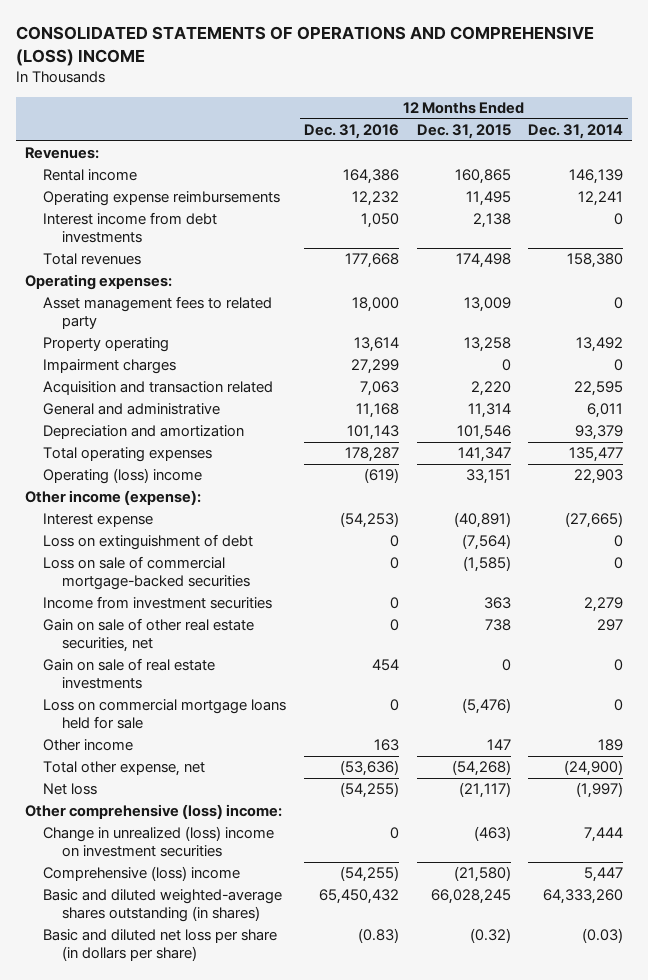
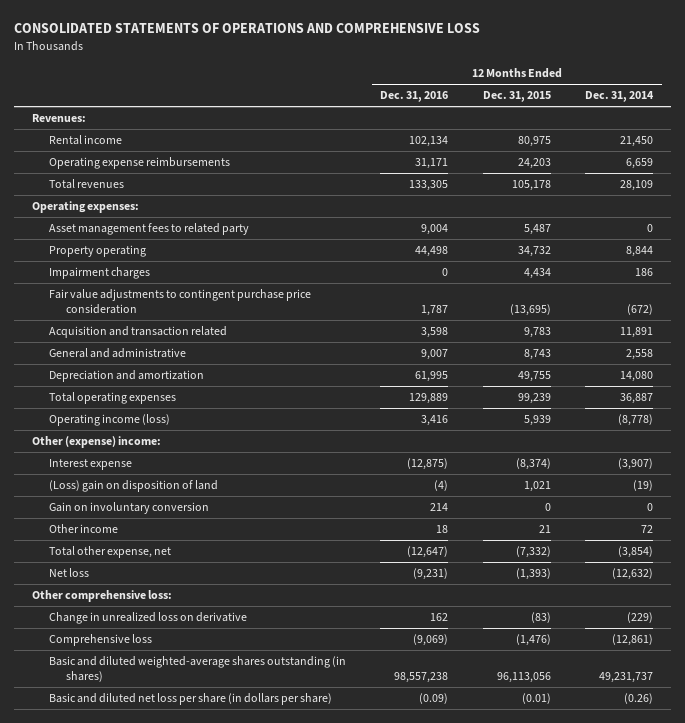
- CONSOLIDATED STATEMENTS OF OPERATIONS AND COMPREHENSIVE (LOSS) INCOME
+ CONSOLIDATED STATEMENTS OF OPERATIONS AND COMPREHENSIVE LOSS
- Rental income | 164,386 | 160,865 | 146,139
- Operating expense reimbursements | 12,232 | 11,495 | 12,241
- Interest income from debt investments | 1,050 | 2,138 | 0
- Total revenues | 177,668 | 174,498 | 158,380
+ Rental income | 102,134 | 80,975 | 21,450
+ Operating expense reimbursements | 31,171 | 24,203 | 6,659
+ Total revenues | 133,305 | 105,178 | 28,109
- Asset management fees to related party | 18,000 | 13,009 | 0
- Property operating | 13,614 | 13,258 | 13,492
- Impairment charges | 27,299 | 0 | 0
- Acquisition and transaction related | 7,063 | 2,220 | 22,595
- General and administrative | 11,168 | 11,314 | 6,011
- Depreciation and amortization | 101,143 | 101,546 | 93,379
- Total operating expenses | 178,287 | 141,347 | 135,477
- Operating (loss) income | (619) | 33,151 | 22,903
- Other income (expense):
- Interest expense | (54,253) | (40,891) | (27,665)
- Loss on extinguishment of debt | 0 | (7,564) | 0
- Loss on sale of commercial mortgage-backed securities | 0 | (1,585) | 0
- Income from investment securities | 0 | 363 | 2,279
- Gain on sale of other real estate securities, net | 0 | 738 | 297
- Gain on sale of real estate investments | 454 | 0 | 0
- Loss on commercial mortgage loans held for sale | 0 | (5,476) | 0
- Other income | 163 | 147 | 189
- Total other expense, net | (53,636) | (54,268) | (24,900)
- Net loss | (54,255) | (21,117) | (1,997)
- Other comprehensive (loss) income:
- Change in unrealized (loss) income on investment securities | 0 | (463) | 7,444
- Comprehensive (loss) income | (54,255) | (21,580) | 5,447
- Basic and diluted weighted-average shares outstanding (in shares) | 65,450,432 | 66,028,245 | 64,333,260
- Basic and diluted net loss per share (in dollars per share) | (0.83) | (0.32) | (0.03)
+ Asset management fees to related party | 9,004 | 5,487 | 0
+ Property operating | 44,498 | 34,732 | 8,844
+ Impairment charges | 0 | 4,434 | 186
+ Fair value adjustments to contingent purchase price consideration | 1,787 | (13,695) | (672)
+ Acquisition and transaction related | 3,598 | 9,783 | 11,891
+ General and administrative | 9,007 | 8,743 | 2,558
+ Depreciation and amortization | 61,995 | 49,755 | 14,080
+ Total operating expenses | 129,889 | 99,239 | 36,887
+ Operating income (loss) | 3,416 | 5,939 | (8,778)
+ Other (expense) income:
+ Interest expense | (12,875) | (8,374) | (3,907)
+ (Loss) gain on disposition of land | (4) | 1,021 | (19)
+ Gain on involuntary conversion | 214 | 0 | 0
+ Other income | 18 | 21 | 72
+ Total other expense, net | (12,647) | (7,332) | (3,854)
+ Net loss | (9,231) | (1,393) | (12,632)
+ Other comprehensive loss:
+ Change in unrealized loss on derivative | 162 | (83) | (229)
+ Comprehensive loss | (9,069) | (1,476) | (12,861)
+ Basic and diluted weighted-average shares outstanding (in shares) | 98,557,238 | 96,113,056 | 49,231,737
+ Basic and diluted net loss per share (in dollars per share) | (0.09) | (0.01) | (0.26)

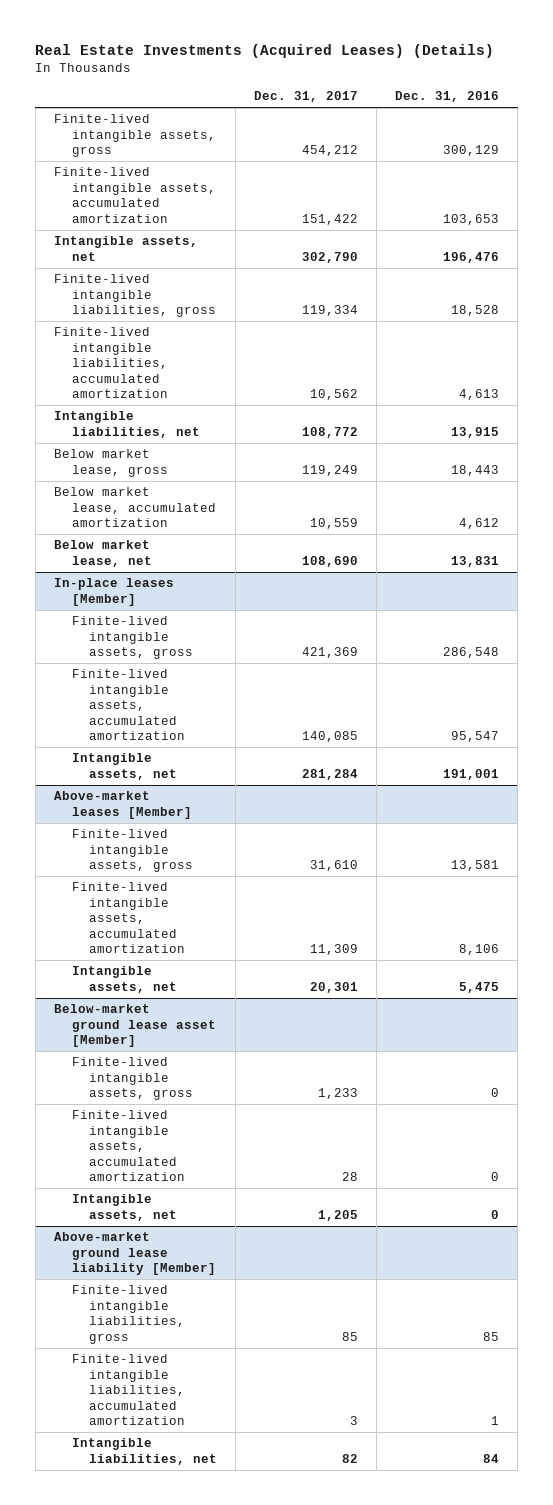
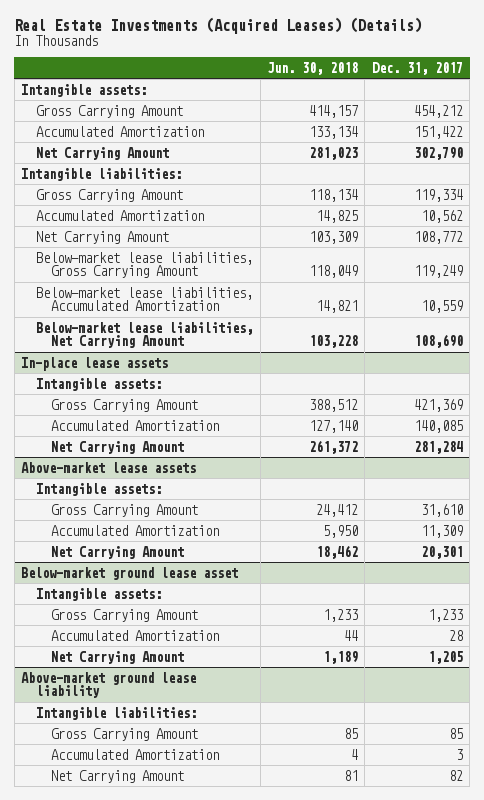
- | Dec. 31, 2017 | Dec. 31, 2016
+ | Jun. 30, 2018 | Dec. 31, 2017
- Finite-lived intangible assets, gross | 454,212 | 300,129
- Finite-lived intangible assets, accumulated amortization | 151,422 | 103,653
- Intangible assets, net | 302,790 | 196,476
- Finite-lived intangible liabilities, gross | 119,334 | 18,528
- Finite-lived intangible liabilities, accumulated amortization | 10,562 | 4,613
- Intangible liabilities, net | 108,772 | 13,915
- Below market lease, gross | 119,249 | 18,443
- Below market lease, accumulated amortization | 10,559 | 4,612
- Below market lease, net | 108,690 | 13,831
- In-place leases [Member]
- Finite-lived intangible assets, gross | 421,369 | 286,548
- Finite-lived intangible assets, accumulated amortization | 140,085 | 95,547
- Intangible assets, net | 281,284 | 191,001
- Above-market leases [Member]
- Finite-lived intangible assets, gross | 31,610 | 13,581
- Finite-lived intangible assets, accumulated amortization | 11,309 | 8,106
- Intangible assets, net | 20,301 | 5,475
- Below-market ground lease asset [Member]
- Finite-lived intangible assets, gross | 1,233 | 0
- Finite-lived intangible assets, accumulated amortization | 28 | 0
- Intangible assets, net | 1,205 | 0
- Above-market ground lease liability [Member]
- Finite-lived intangible liabilities, gross | 85 | 85
- Finite-lived intangible liabilities, accumulated amortization | 3 | 1
- Intangible liabilities, net | 82 | 84
+ Intangible assets:
+ Gross Carrying Amount | 414,157 | 454,212
+ Accumulated Amortization | 133,134 | 151,422
+ Net Carrying Amount | 281,023 | 302,790
+ Intangible liabilities:
+ Gross Carrying Amount | 118,134 | 119,334
+ Accumulated Amortization | 14,825 | 10,562
+ Net Carrying Amount | 103,309 | 108,772
+ Below-market lease liabilities, Gross Carrying Amount | 118,049 | 119,249
+ Below-market lease liabilities, Accumulated Amortization | 14,821 | 10,559
+ Below-market lease liabilities, Net Carrying Amount | 103,228 | 108,690
+ In-place lease assets
+ Intangible assets:
+ Gross Carrying Amount | 388,512 | 421,369
+ Accumulated Amortization | 127,140 | 140,085
+ Net Carrying Amount | 261,372 | 281,284
+ Above-market lease assets
+ Intangible assets:
+ Gross Carrying Amount | 24,412 | 31,610
+ Accumulated Amortization | 5,950 | 11,309
+ Net Carrying Amount | 18,462 | 20,301
+ Below-market ground lease asset
+ Intangible assets:
+ Gross Carrying Amount | 1,233 | 1,233
+ Accumulated Amortization | 44 | 28
+ Net Carrying Amount | 1,189 | 1,205
+ Above-market ground lease liability
+ Intangible liabilities:
+ Gross Carrying Amount | 85 | 85
+ Accumulated Amortization | 4 | 3
+ Net Carrying Amount | 81 | 82

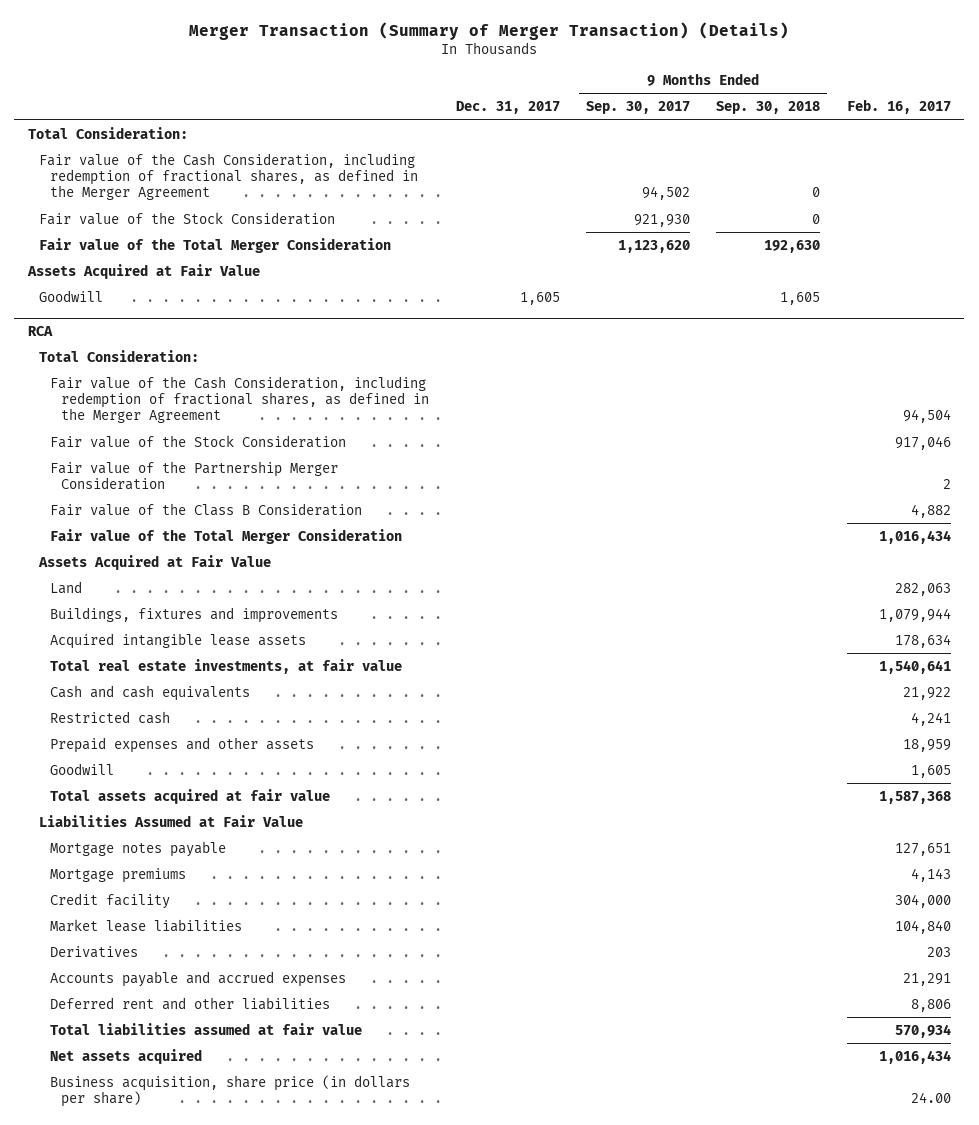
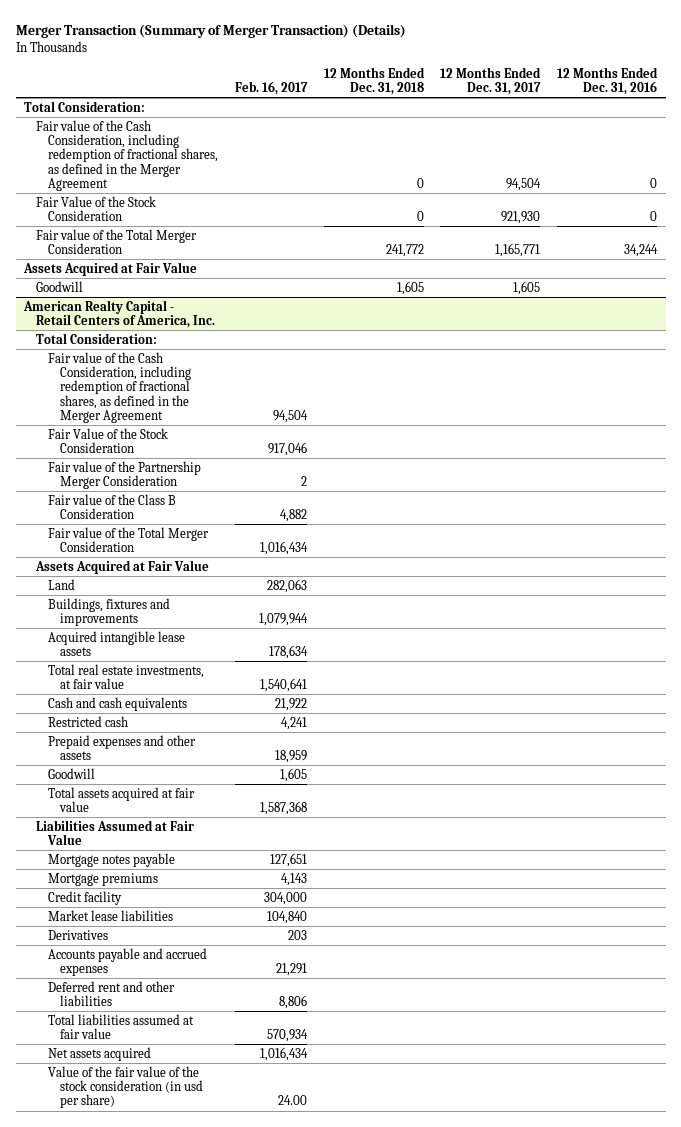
- | Dec. 31, 2017 | 9 Months Ended Sep. 30, 2017 | 9 Months Ended Sep. 30, 2018 | Feb. 16, 2017
+ | Feb. 16, 2017 | 12 Months Ended Dec. 31, 2018 | 12 Months Ended Dec. 31, 2017 | 12 Months Ended Dec. 31, 2016
- Fair value of the Stock Consideration | | 921,930 | 0 |
+ Fair Value of the Stock Consideration | | 0 | 921,930 | 0
- RCA
+ American Realty Capital - Retail Centers of America, Inc.
- Fair value of the Stock Consideration | | | | 917,046
+ Fair Value of the Stock Consideration | 917,046 | | |
- Business acquisition, share price (in dollars per share) | | | | 24.00
+ Value of the fair value of the stock consideration (in usd per share) | 24.00 | | |

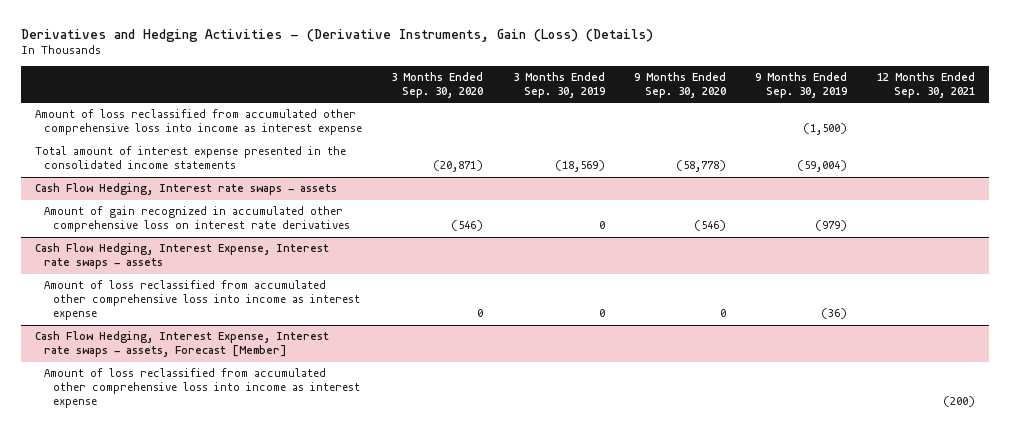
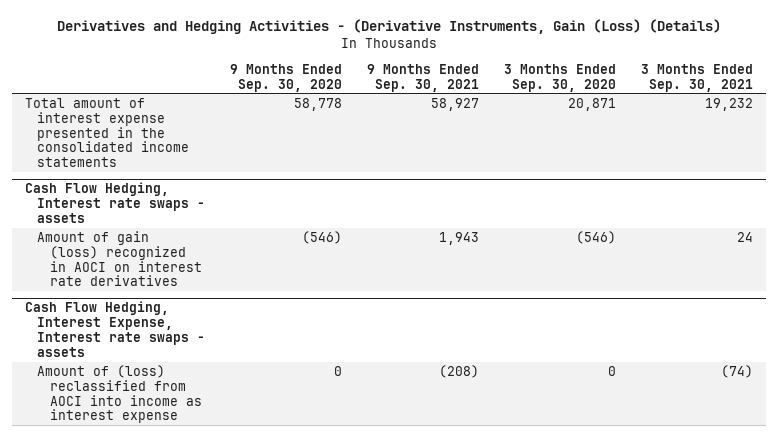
- | 3 Months Ended Sep. 30, 2020 | 3 Months Ended Sep. 30, 2019 | 9 Months Ended Sep. 30, 2020 | 9 Months Ended Sep. 30, 2019 | 12 Months Ended Sep. 30, 2021
+ | 9 Months Ended Sep. 30, 2020 | 9 Months Ended Sep. 30, 2021 | 3 Months Ended Sep. 30, 2020 | 3 Months Ended Sep. 30, 2021
- Amount of loss reclassified from accumulated other comprehensive loss into income as interest expense | | | | (1,500) |
- Total amount of interest expense presented in the consolidated income statements | (20,871) | (18,569) | (58,778) | (59,004) |
+ Total amount of interest expense presented in the consolidated income statements | 58,778 | 58,927 | 20,871 | 19,232
@ Cash Flow Hedging, Interest rate swaps - assets
- Amount of gain recognized in accumulated other comprehensive loss on interest rate derivatives | (546) | 0 | (546) | (979) |
+ Amount of gain (loss) recognized in AOCI on interest rate derivatives | (546) | 1,943 | (546) | 24
@ Cash Flow Hedging, Interest Expense, Interest rate swaps - assets
- Amount of loss reclassified from accumulated other comprehensive loss into income as interest expense | 0 | 0 | 0 | (36) |
- Cash Flow Hedging, Interest Expense, Interest rate swaps - assets, Forecast [Member]
- Amount of loss reclassified from accumulated other comprehensive loss into income as interest expense | | | | | (200)
@ Cash Flow Hedging, Interest Expense, Interest rate swaps - assets
+ Amount of (loss) reclassified from AOCI into income as interest expense | 0 | (208) | 0 | (74)

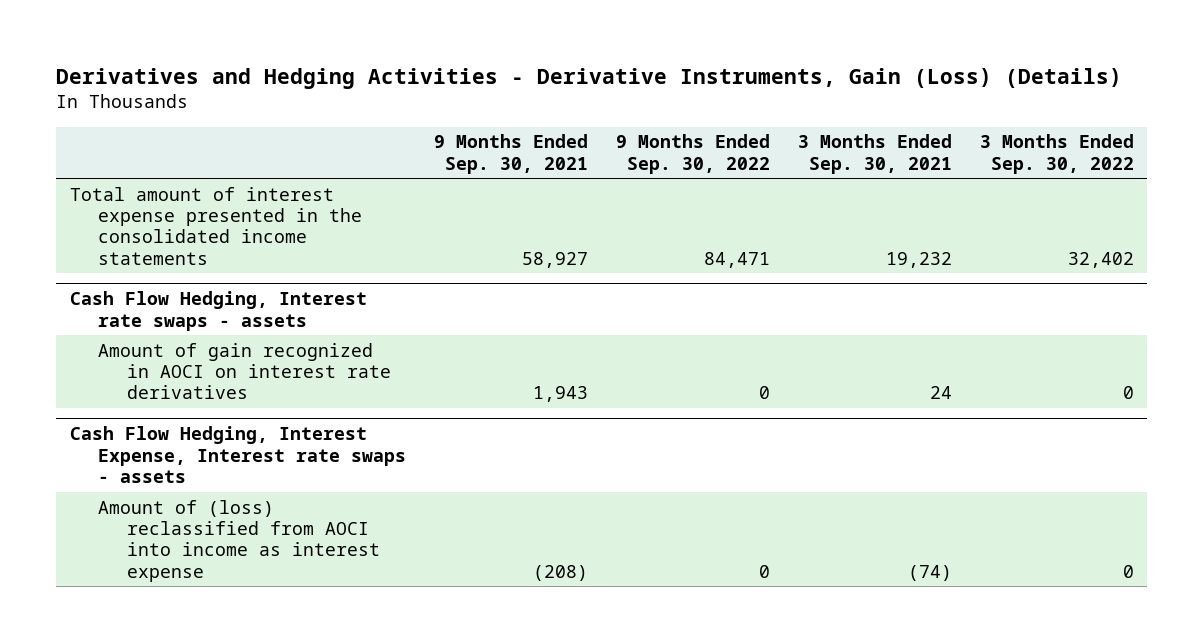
- Derivatives and Hedging Activities - (Derivative Instruments, Gain (Loss) (Details)
+ Derivatives and Hedging Activities - Derivative Instruments, Gain (Loss) (Details)
- | 9 Months Ended Sep. 30, 2020 | 9 Months Ended Sep. 30, 2021 | 3 Months Ended Sep. 30, 2020 | 3 Months Ended Sep. 30, 2021
+ | 9 Months Ended Sep. 30, 2021 | 9 Months Ended Sep. 30, 2022 | 3 Months Ended Sep. 30, 2021 | 3 Months Ended Sep. 30, 2022
@ Cash Flow Hedging, Interest rate swaps - assets
- Amount of gain (loss) recognized in AOCI on interest rate derivatives | (546) | 1,943 | (546) | 24
+ Amount of gain recognized in AOCI on interest rate derivatives | 1,943 | 0 | 24 | 0

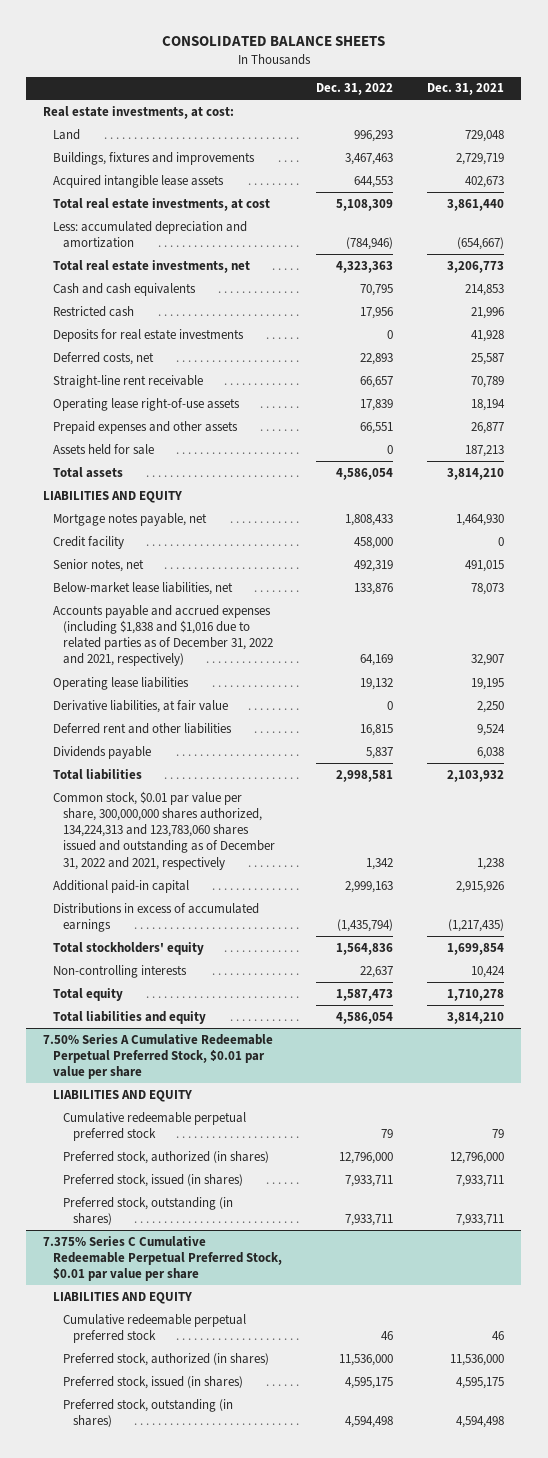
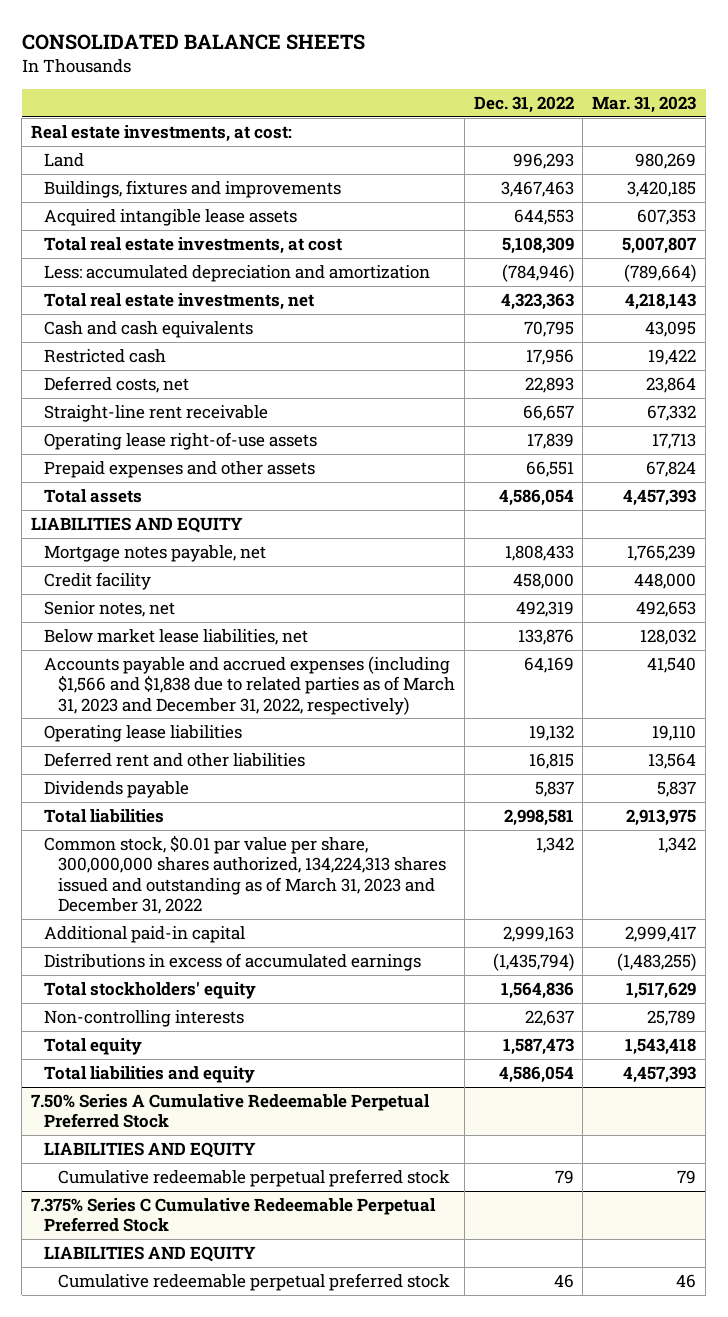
- | Dec. 31, 2022 | Dec. 31, 2021
+ | Dec. 31, 2022 | Mar. 31, 2023
- Deposits for real estate investments | 0 | 41,928
- Assets held for sale | 0 | 187,213
- Below-market lease liabilities, net | 133,876 | 78,073
- Accounts payable and accrued expenses (including $1,838 and $1,016 due to related parties as of December 31, 2022 and 2021, respectively) | 64,169 | 32,907
+ Below market lease liabilities, net | 133,876 | 128,032
+ Accounts payable and accrued expenses (including $1,566 and $1,838 due to related parties as of March 31, 2023 and December 31, 2022, respectively) | 64,169 | 41,540
- Derivative liabilities, at fair value | 0 | 2,250
- Common stock, $0.01 par value per share, 300,000,000 shares authorized, 134,224,313 and 123,783,060 shares issued and outstanding as of December 31, 2022 and 2021, respectively | 1,342 | 1,238
+ Common stock, $0.01 par value per share, 300,000,000 shares authorized, 134,224,313 shares issued and outstanding as of March 31, 2023 and December 31, 2022 | 1,342 | 1,342
- 7.50% Series A Cumulative Redeemable Perpetual Preferred Stock, $0.01 par value per share
+ 7.50% Series A Cumulative Redeemable Perpetual Preferred Stock
- Preferred stock, authorized (in shares) | 12,796,000 | 12,796,000
- Preferred stock, issued (in shares) | 7,933,711 | 7,933,711
- Preferred stock, outstanding (in shares) | 7,933,711 | 7,933,711
- 7.375% Series C Cumulative Redeemable Perpetual Preferred Stock, $0.01 par value per share
+ 7.375% Series C Cumulative Redeemable Perpetual Preferred Stock
- Preferred stock, authorized (in shares) | 11,536,000 | 11,536,000
- Preferred stock, issued (in shares) | 4,595,175 | 4,595,175
- Preferred stock, outstanding (in shares) | 4,594,498 | 4,594,498

